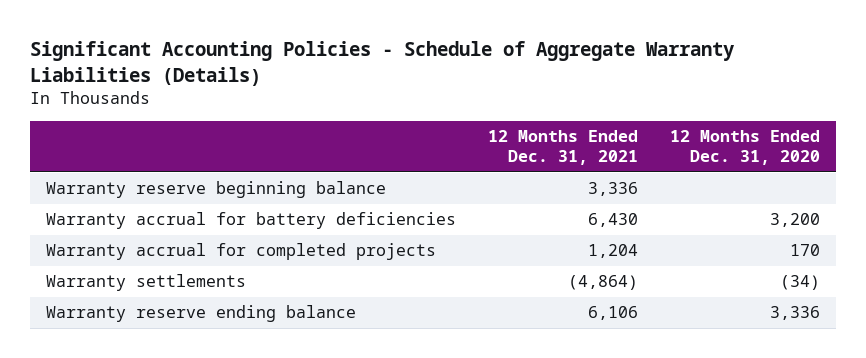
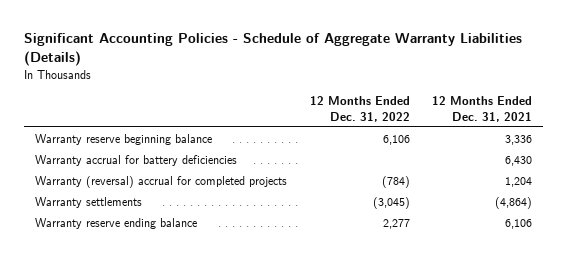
- | 12 Months Ended Dec. 31, 2021 | 12 Months Ended Dec. 31, 2020
+ | 12 Months Ended Dec. 31, 2022 | 12 Months Ended Dec. 31, 2021
- Warranty accrual for completed projects | 1,204 | 170
+ Warranty (reversal) accrual for completed projects | (784) | 1,204

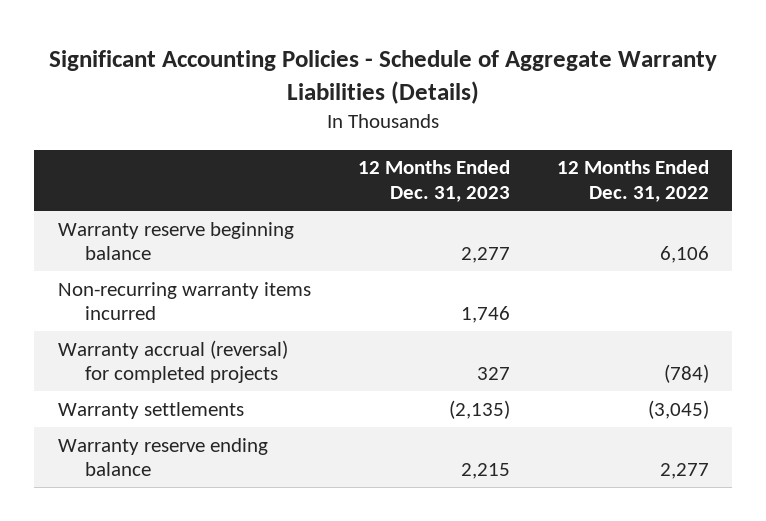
- | 12 Months Ended Dec. 31, 2022 | 12 Months Ended Dec. 31, 2021
+ | 12 Months Ended Dec. 31, 2023 | 12 Months Ended Dec. 31, 2022
- Warranty accrual for battery deficiencies | | 6,430
- Warranty (reversal) accrual for completed projects | (784) | 1,204
+ Non-recurring warranty items incurred | 1,746 |
+ Warranty accrual (reversal) for completed projects | 327 | (784)

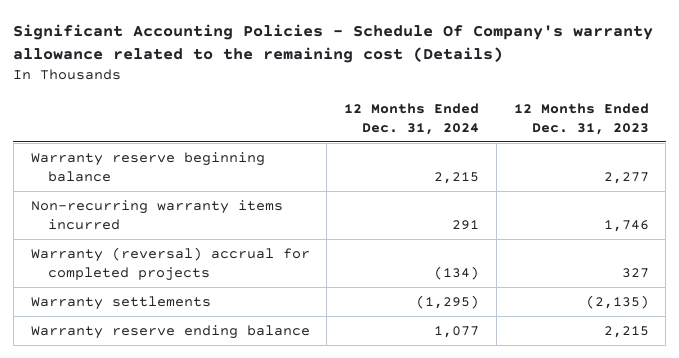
- Significant Accounting Policies - Schedule of Aggregate Warranty Liabilities (Details)
+ Significant Accounting Policies - Schedule Of Company's warranty allowance related to the remaining cost (Details)
- | 12 Months Ended Dec. 31, 2023 | 12 Months Ended Dec. 31, 2022
+ | 12 Months Ended Dec. 31, 2024 | 12 Months Ended Dec. 31, 2023
- Warranty accrual (reversal) for completed projects | 327 | (784)
+ Warranty (reversal) accrual for completed projects | (134) | 327

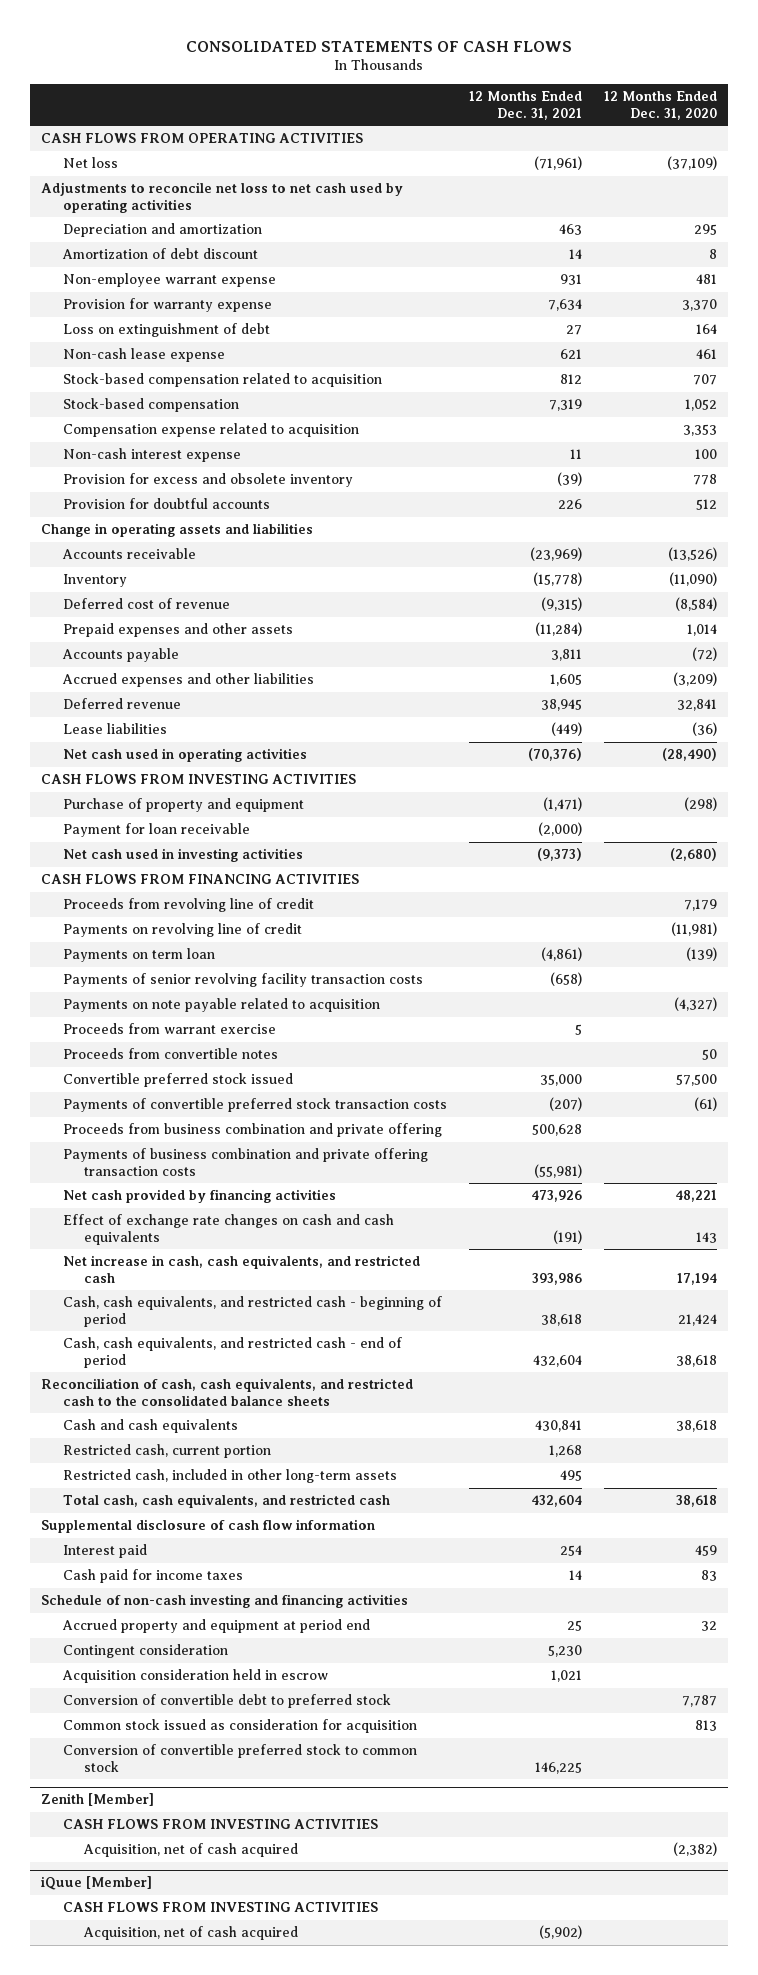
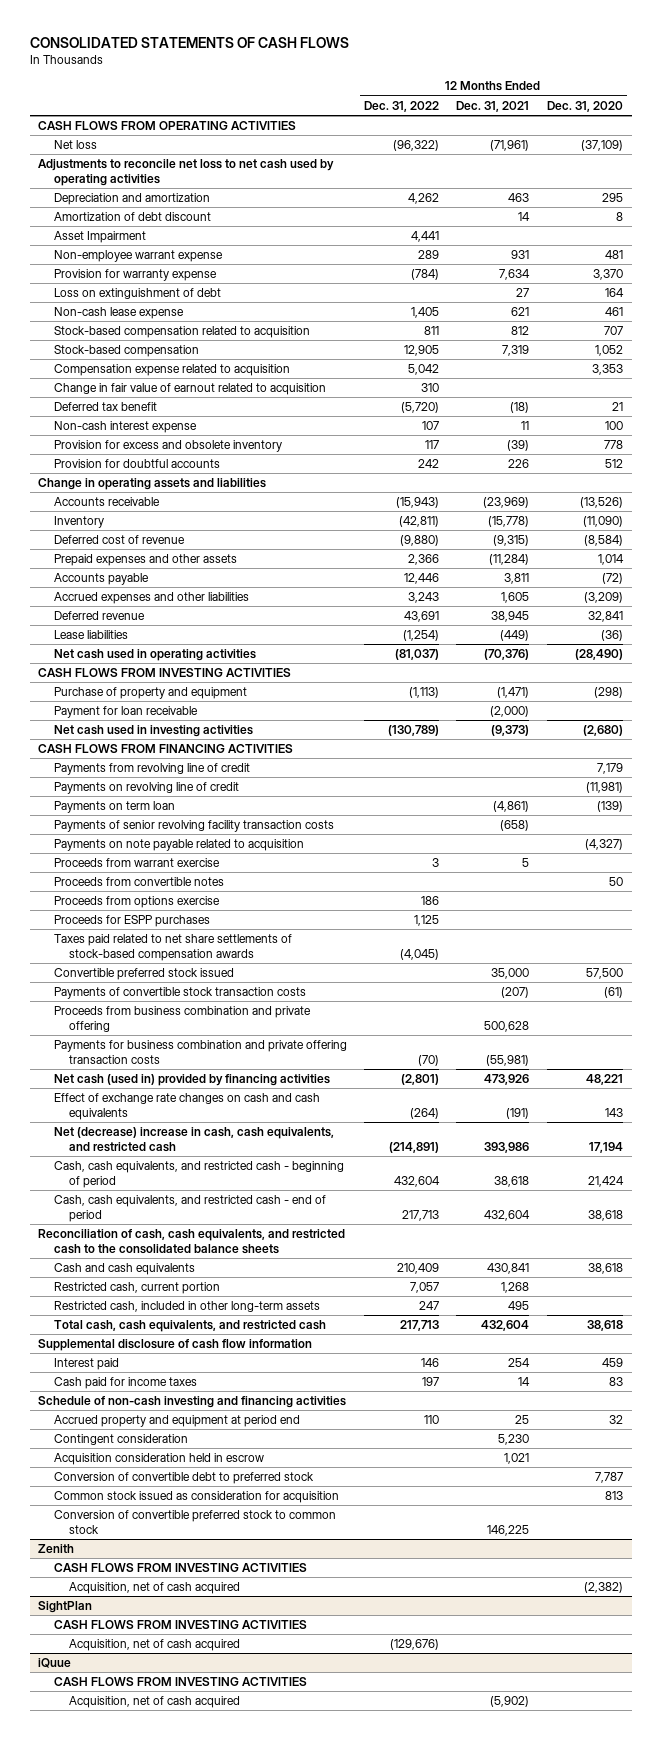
- | 12 Months Ended Dec. 31, 2021 | 12 Months Ended Dec. 31, 2020
+ | 12 Months Ended Dec. 31, 2022 | 12 Months Ended Dec. 31, 2021 | 12 Months Ended Dec. 31, 2020
+ Asset Impairment | 4,441 | |
+ Change in fair value of earnout related to acquisition | 310 | |
+ Deferred tax benefit | (5,720) | (18) | 21
- Proceeds from revolving line of credit | | 7,179
+ Payments from revolving line of credit | | | 7,179
+ Proceeds from options exercise | 186 | |
+ Proceeds for ESPP purchases | 1,125 | |
+ Taxes paid related to net share settlements of stock-based compensation awards | (4,045) | |
- Payments of convertible preferred stock transaction costs | (207) | (61)
+ Payments of convertible stock transaction costs | | (207) | (61)
- Payments of business combination and private offering transaction costs | (55,981) |
- Net cash provided by financing activities | 473,926 | 48,221
+ Payments for business combination and private offering transaction costs | (70) | (55,981) |
+ Net cash (used in) provided by financing activities | (2,801) | 473,926 | 48,221
- Net increase in cash, cash equivalents, and restricted cash | 393,986 | 17,194
+ Net (decrease) increase in cash, cash equivalents, and restricted cash | (214,891) | 393,986 | 17,194
- Zenith [Member]
+ Zenith
- iQuue [Member]
+ SightPlan
+ Acquisition, net of cash acquired | (129,676) | |
+ iQuue
+ CASH FLOWS FROM INVESTING ACTIVITIES

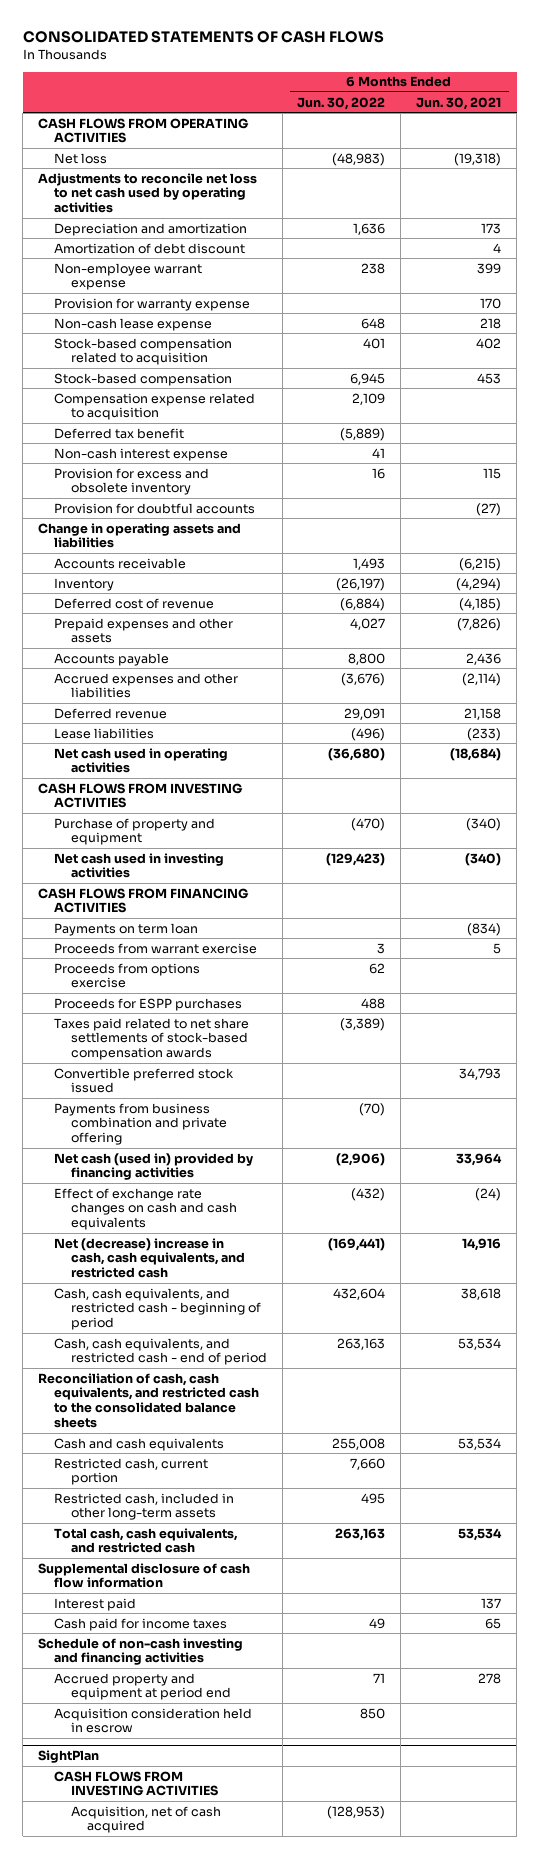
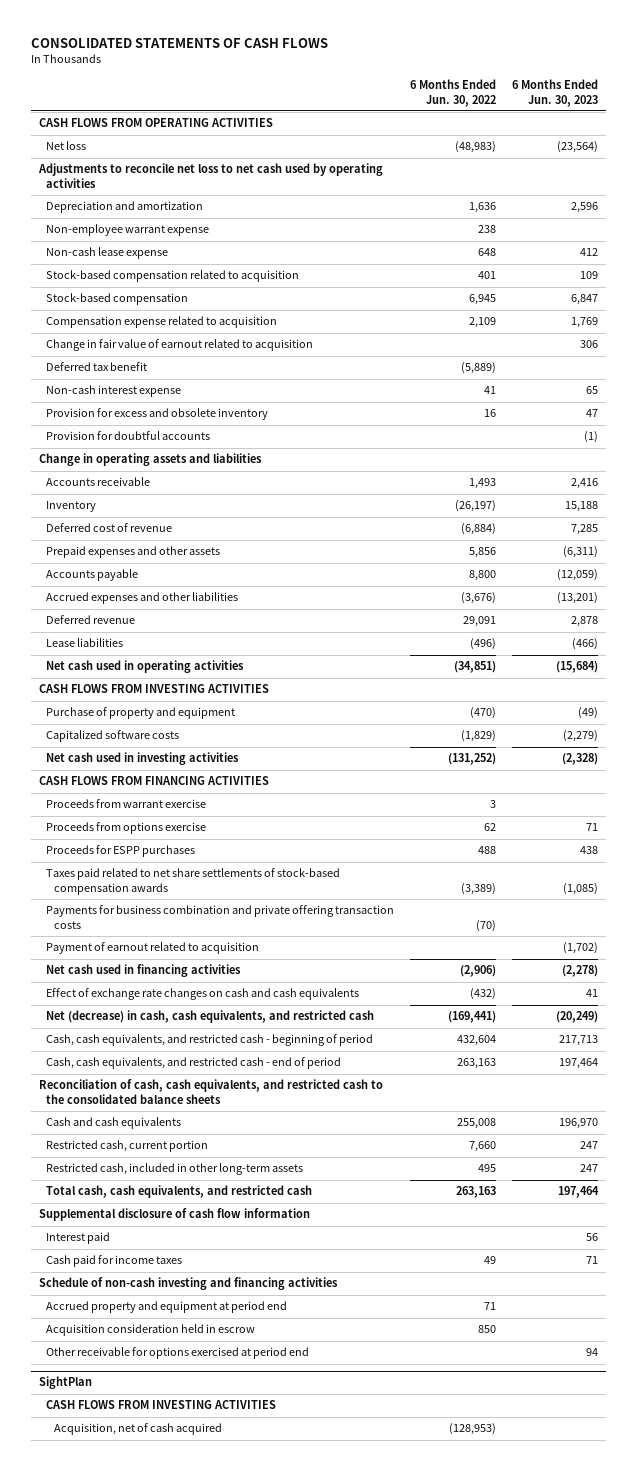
- | 6 Months Ended Jun. 30, 2022 | 6 Months Ended Jun. 30, 2021
+ | 6 Months Ended Jun. 30, 2022 | 6 Months Ended Jun. 30, 2023
- Amortization of debt discount | | 4
- Provision for warranty expense | | 170
+ Change in fair value of earnout related to acquisition | | 306
- Prepaid expenses and other assets | 4,027 | (7,826)
+ Prepaid expenses and other assets | 5,856 | (6,311)
- Net cash used in operating activities | (36,680) | (18,684)
+ Net cash used in operating activities | (34,851) | (15,684)
- Net cash used in investing activities | (129,423) | (340)
+ Capitalized software costs | (1,829) | (2,279)
+ Net cash used in investing activities | (131,252) | (2,328)
- Payments on term loan | | (834)
- Convertible preferred stock issued | | 34,793
- Payments from business combination and private offering | (70) |
- Net cash (used in) provided by financing activities | (2,906) | 33,964
+ Payments for business combination and private offering transaction costs | (70) |
+ Payment of earnout related to acquisition | | (1,702)
+ Net cash used in financing activities | (2,906) | (2,278)
- Net (decrease) increase in cash, cash equivalents, and restricted cash | (169,441) | 14,916
+ Net (decrease) in cash, cash equivalents, and restricted cash | (169,441) | (20,249)
+ Other receivable for options exercised at period end | | 94

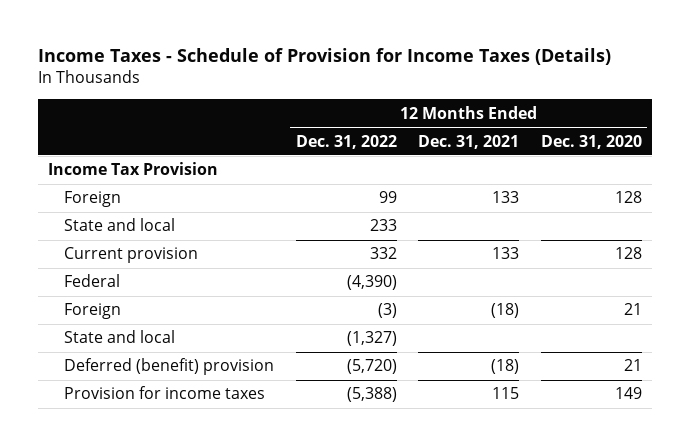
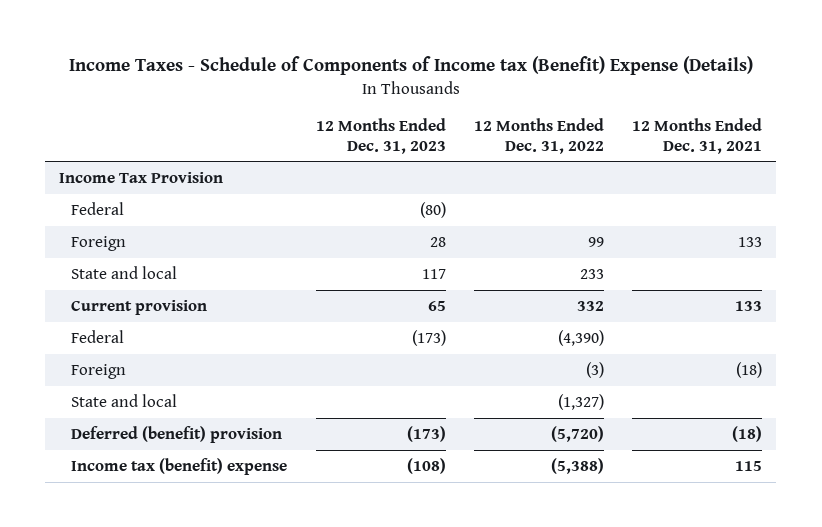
- Income Taxes - Schedule of Provision for Income Taxes (Details)
+ Income Taxes - Schedule of Components of Income tax (Benefit) Expense (Details)
- | 12 Months Ended Dec. 31, 2022 | 12 Months Ended Dec. 31, 2021 | 12 Months Ended Dec. 31, 2020
+ | 12 Months Ended Dec. 31, 2023 | 12 Months Ended Dec. 31, 2022 | 12 Months Ended Dec. 31, 2021
+ Federal | (80) | |
- Provision for income taxes | (5,388) | 115 | 149
+ Income tax (benefit) expense | (108) | (5,388) | 115

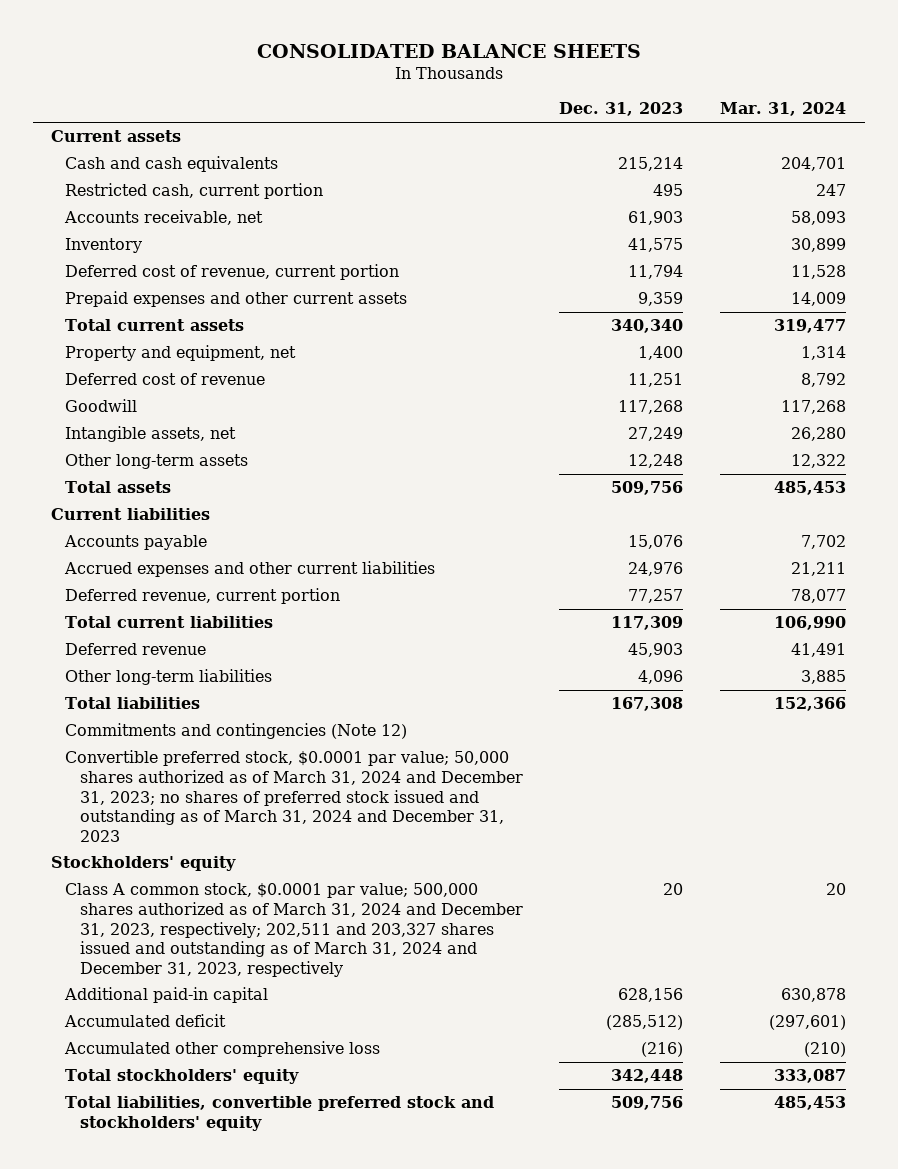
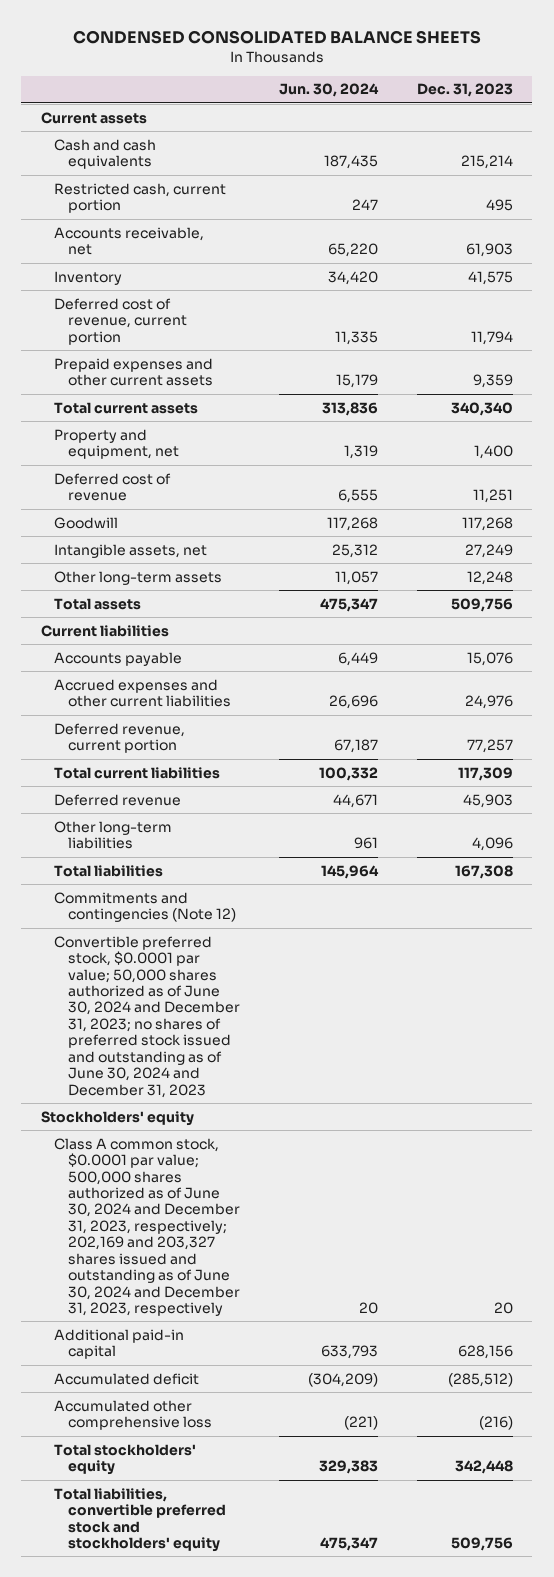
- CONSOLIDATED BALANCE SHEETS
+ CONDENSED CONSOLIDATED BALANCE SHEETS
- | Dec. 31, 2023 | Mar. 31, 2024
+ | Jun. 30, 2024 | Dec. 31, 2023
- Convertible preferred stock, $0.0001 par value; 50,000 shares authorized as of March 31, 2024 and December 31, 2023; no shares of preferred stock issued and outstanding as of March 31, 2024 and December 31, 2023
+ Convertible preferred stock, $0.0001 par value; 50,000 shares authorized as of June 30, 2024 and December 31, 2023; no shares of preferred stock issued and outstanding as of June 30, 2024 and December 31, 2023
- Class A common stock, $0.0001 par value; 500,000 shares authorized as of March 31, 2024 and December 31, 2023, respectively; 202,511 and 203,327 shares issued and outstanding as of March 31, 2024 and December 31, 2023, respectively | 20 | 20
+ Class A common stock, $0.0001 par value; 500,000 shares authorized as of June 30, 2024 and December 31, 2023, respectively; 202,169 and 203,327 shares issued and outstanding as of June 30, 2024 and December 31, 2023, respectively | 20 | 20

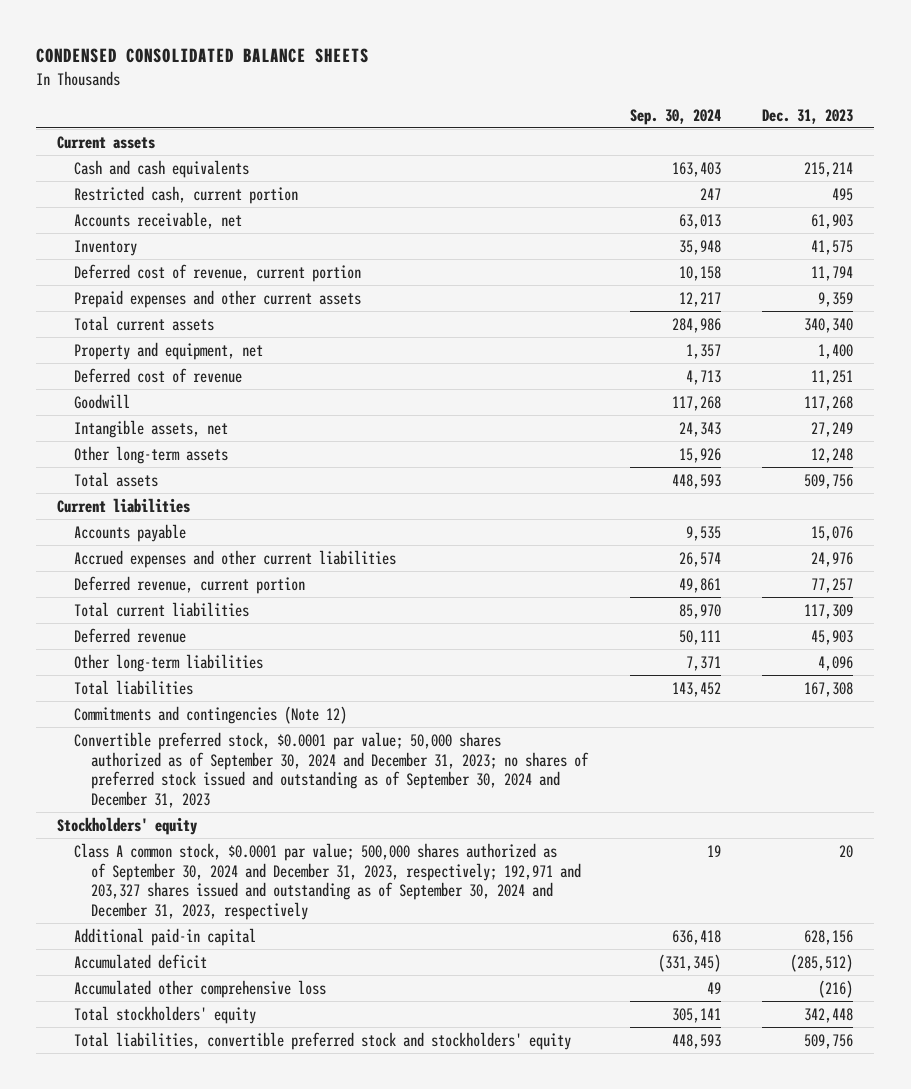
- | Jun. 30, 2024 | Dec. 31, 2023
+ | Sep. 30, 2024 | Dec. 31, 2023
- Convertible preferred stock, $0.0001 par value; 50,000 shares authorized as of June 30, 2024 and December 31, 2023; no shares of preferred stock issued and outstanding as of June 30, 2024 and December 31, 2023
+ Convertible preferred stock, $0.0001 par value; 50,000 shares authorized as of September 30, 2024 and December 31, 2023; no shares of preferred stock issued and outstanding as of September 30, 2024 and December 31, 2023
- Class A common stock, $0.0001 par value; 500,000 shares authorized as of June 30, 2024 and December 31, 2023, respectively; 202,169 and 203,327 shares issued and outstanding as of June 30, 2024 and December 31, 2023, respectively | 20 | 20
+ Class A common stock, $0.0001 par value; 500,000 shares authorized as of September 30, 2024 and December 31, 2023, respectively; 192,971 and 203,327 shares issued and outstanding as of September 30, 2024 and December 31, 2023, respectively | 19 | 20

